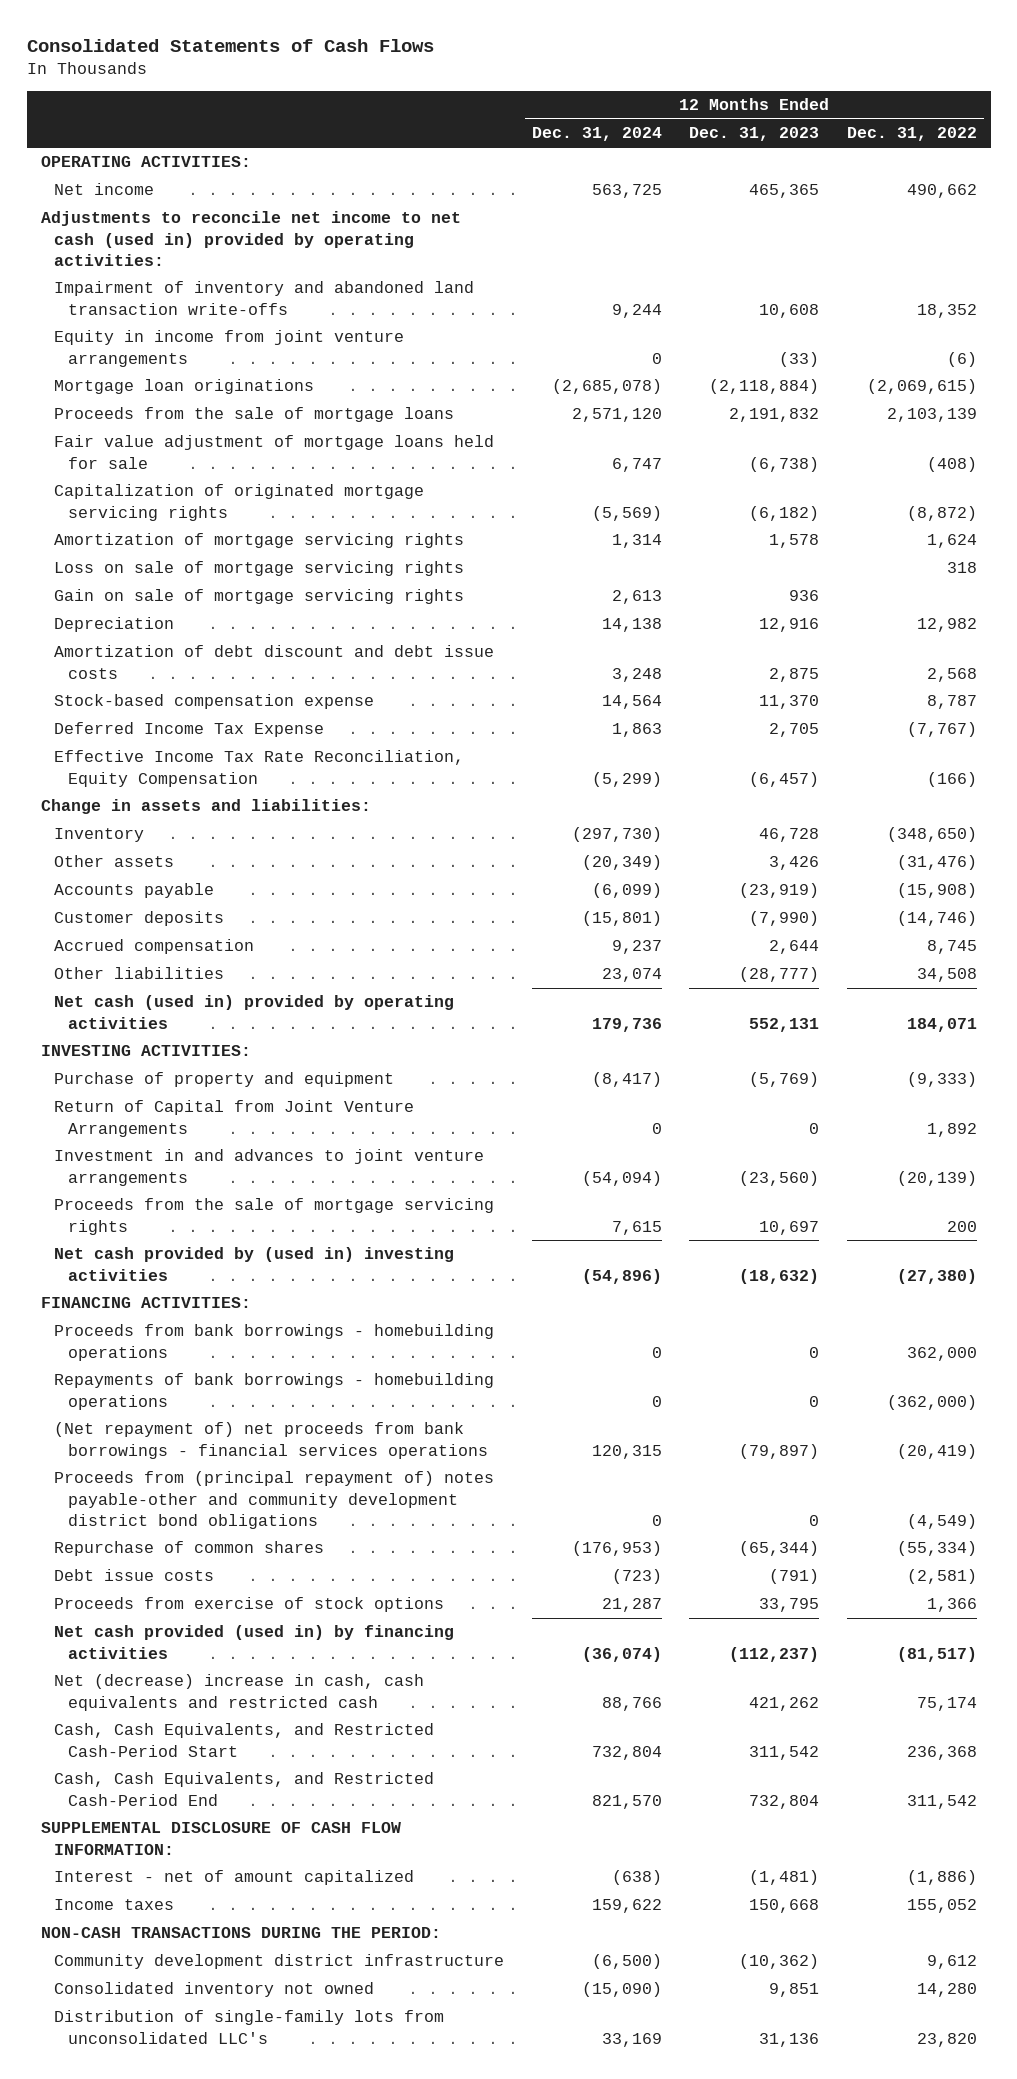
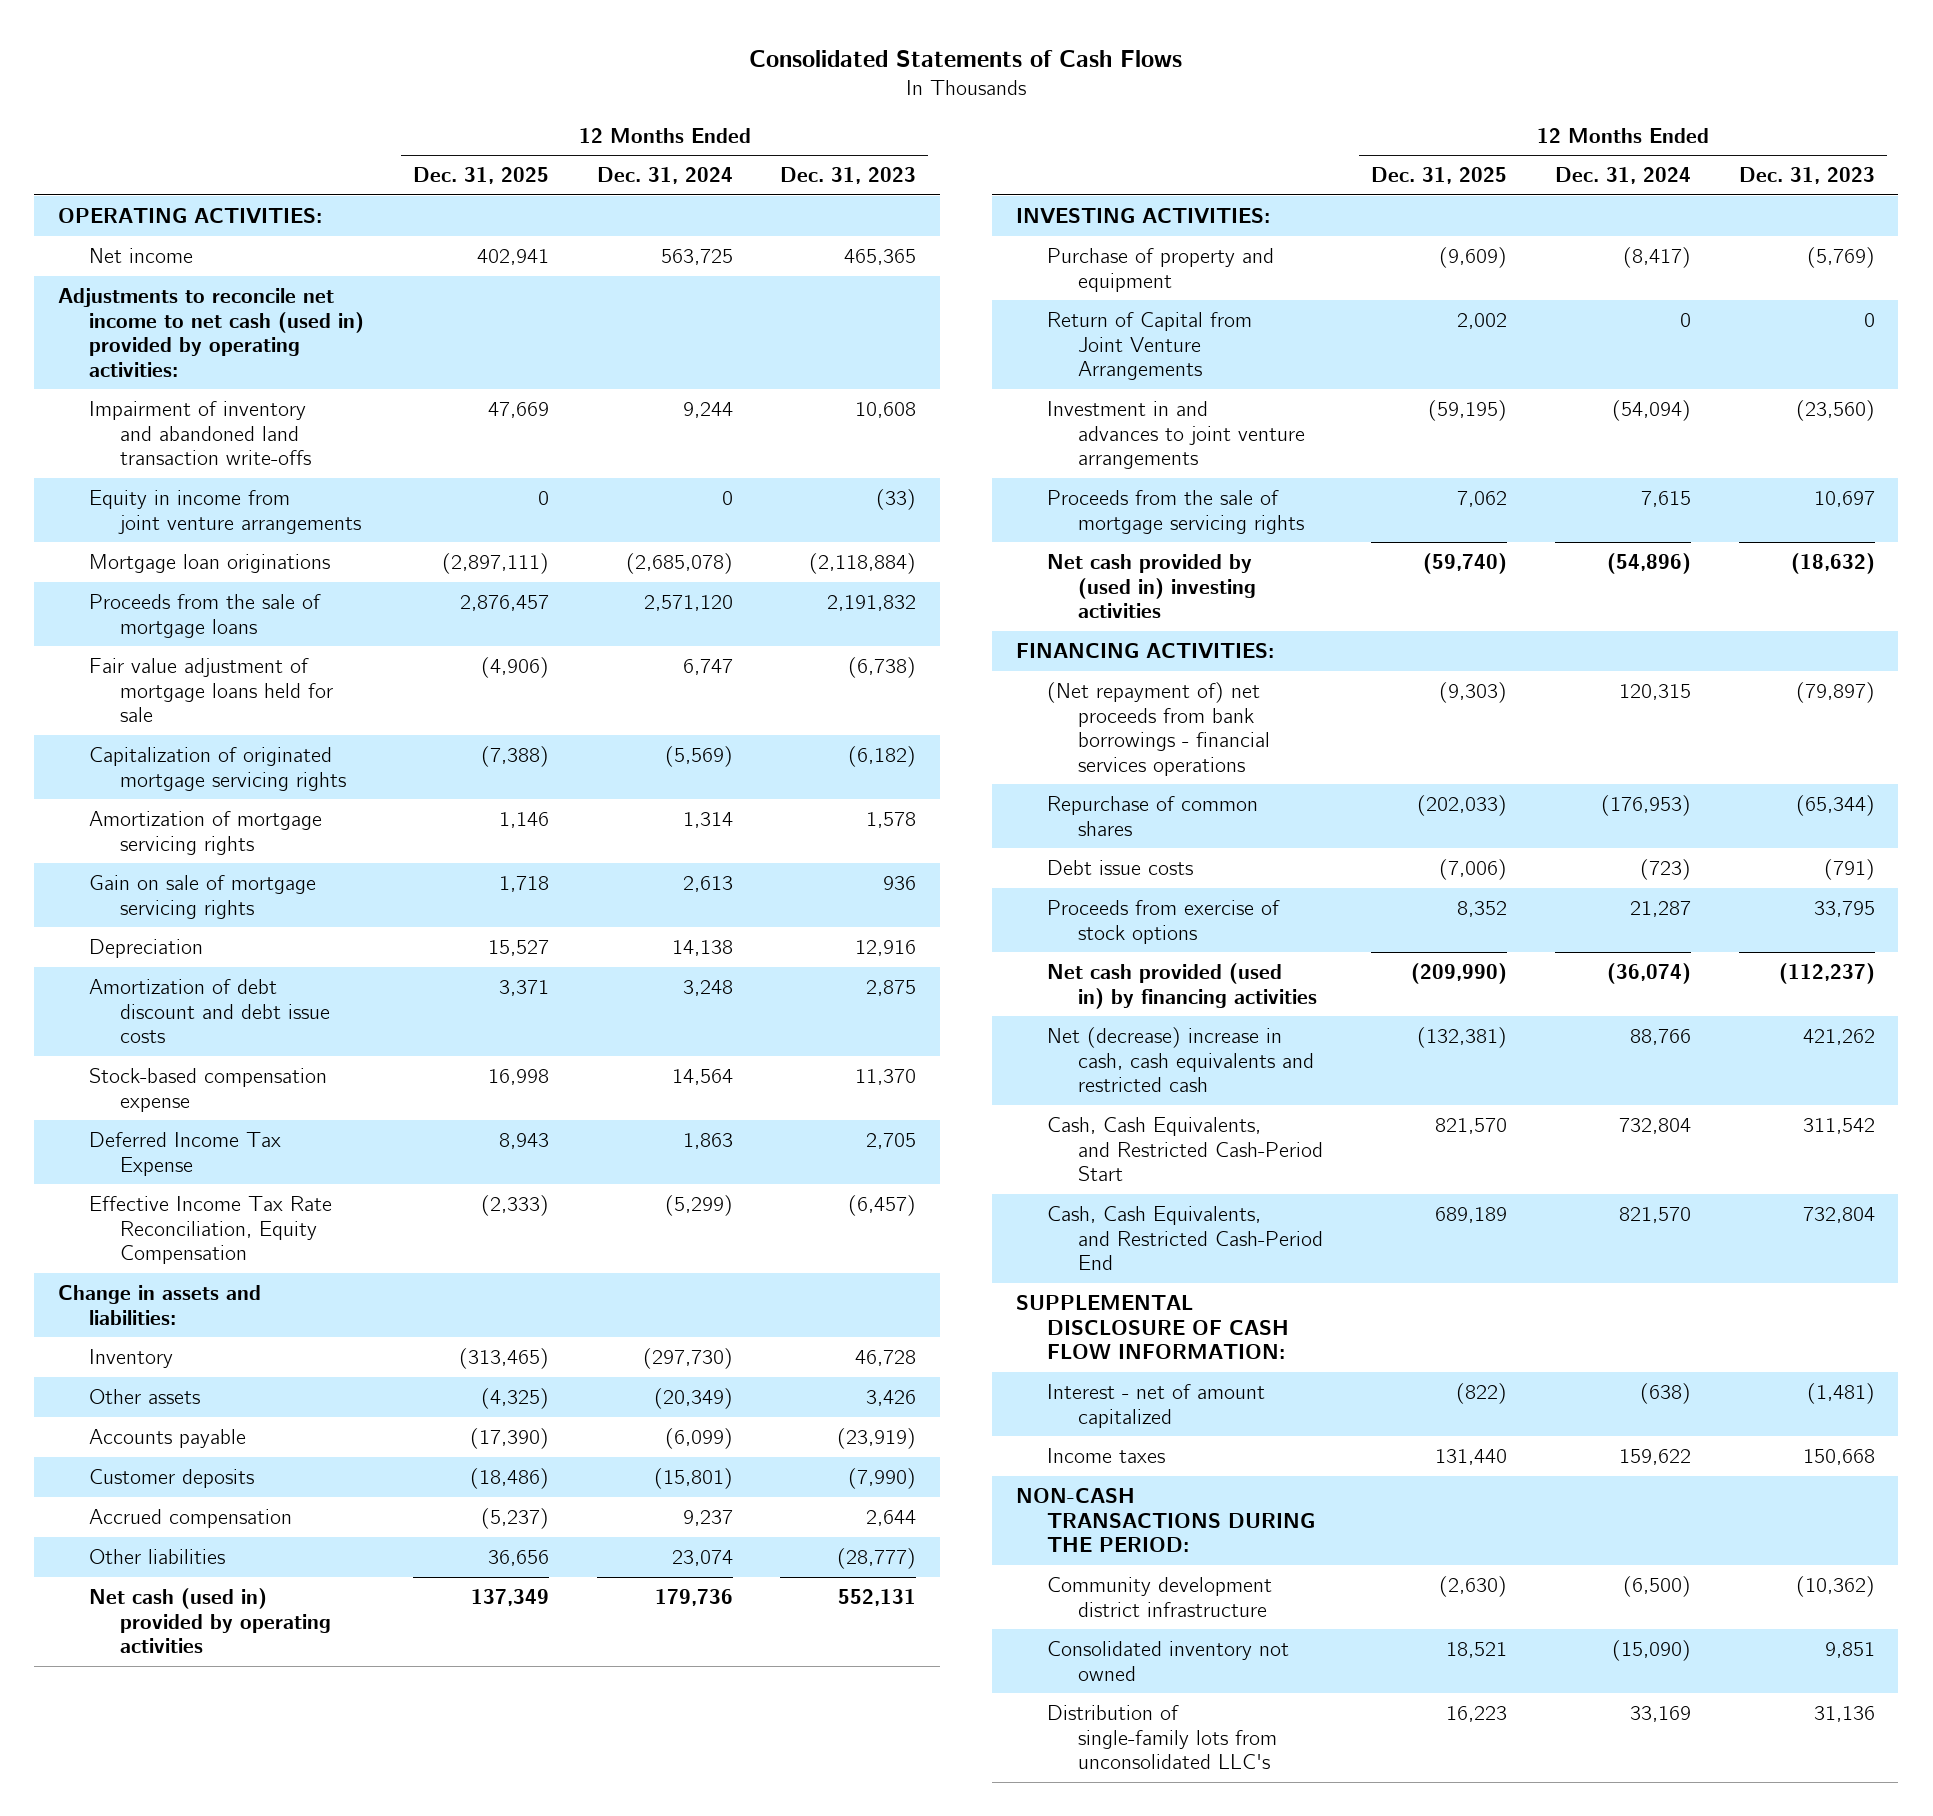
- | 12 Months Ended Dec. 31, 2024 | 12 Months Ended Dec. 31, 2023 | 12 Months Ended Dec. 31, 2022
+ | 12 Months Ended Dec. 31, 2025 | 12 Months Ended Dec. 31, 2024 | 12 Months Ended Dec. 31, 2023
- Loss on sale of mortgage servicing rights | | | 318
- Proceeds from bank borrowings - homebuilding operations | 0 | 0 | 362,000
- Repayments of bank borrowings - homebuilding operations | 0 | 0 | (362,000)
- Proceeds from (principal repayment of) notes payable-other and community development district bond obligations | 0 | 0 | (4,549)

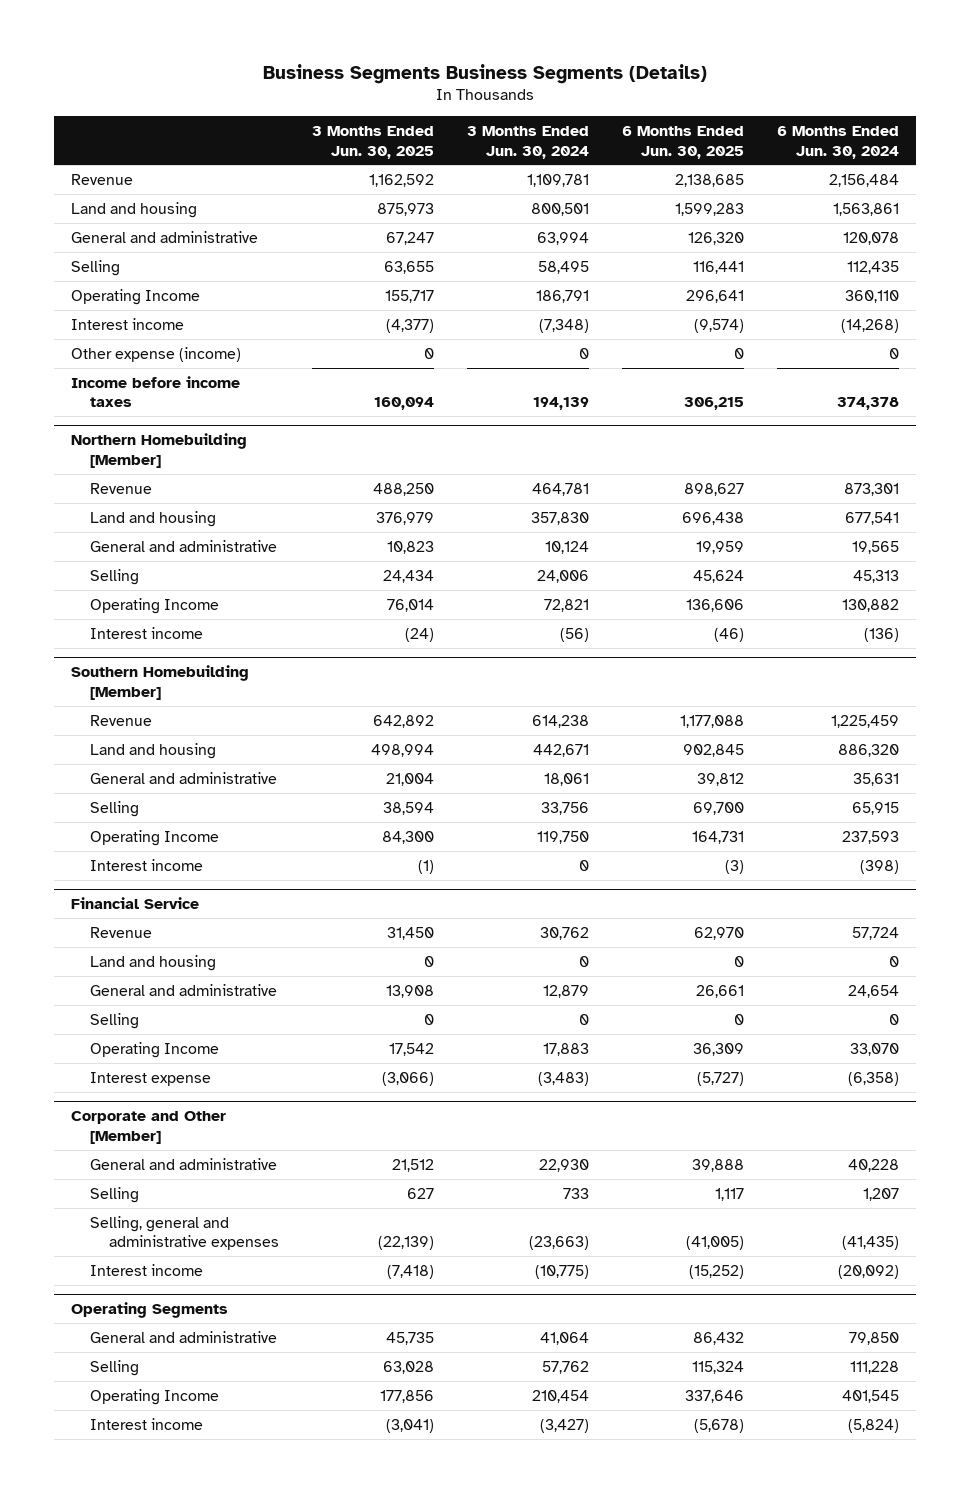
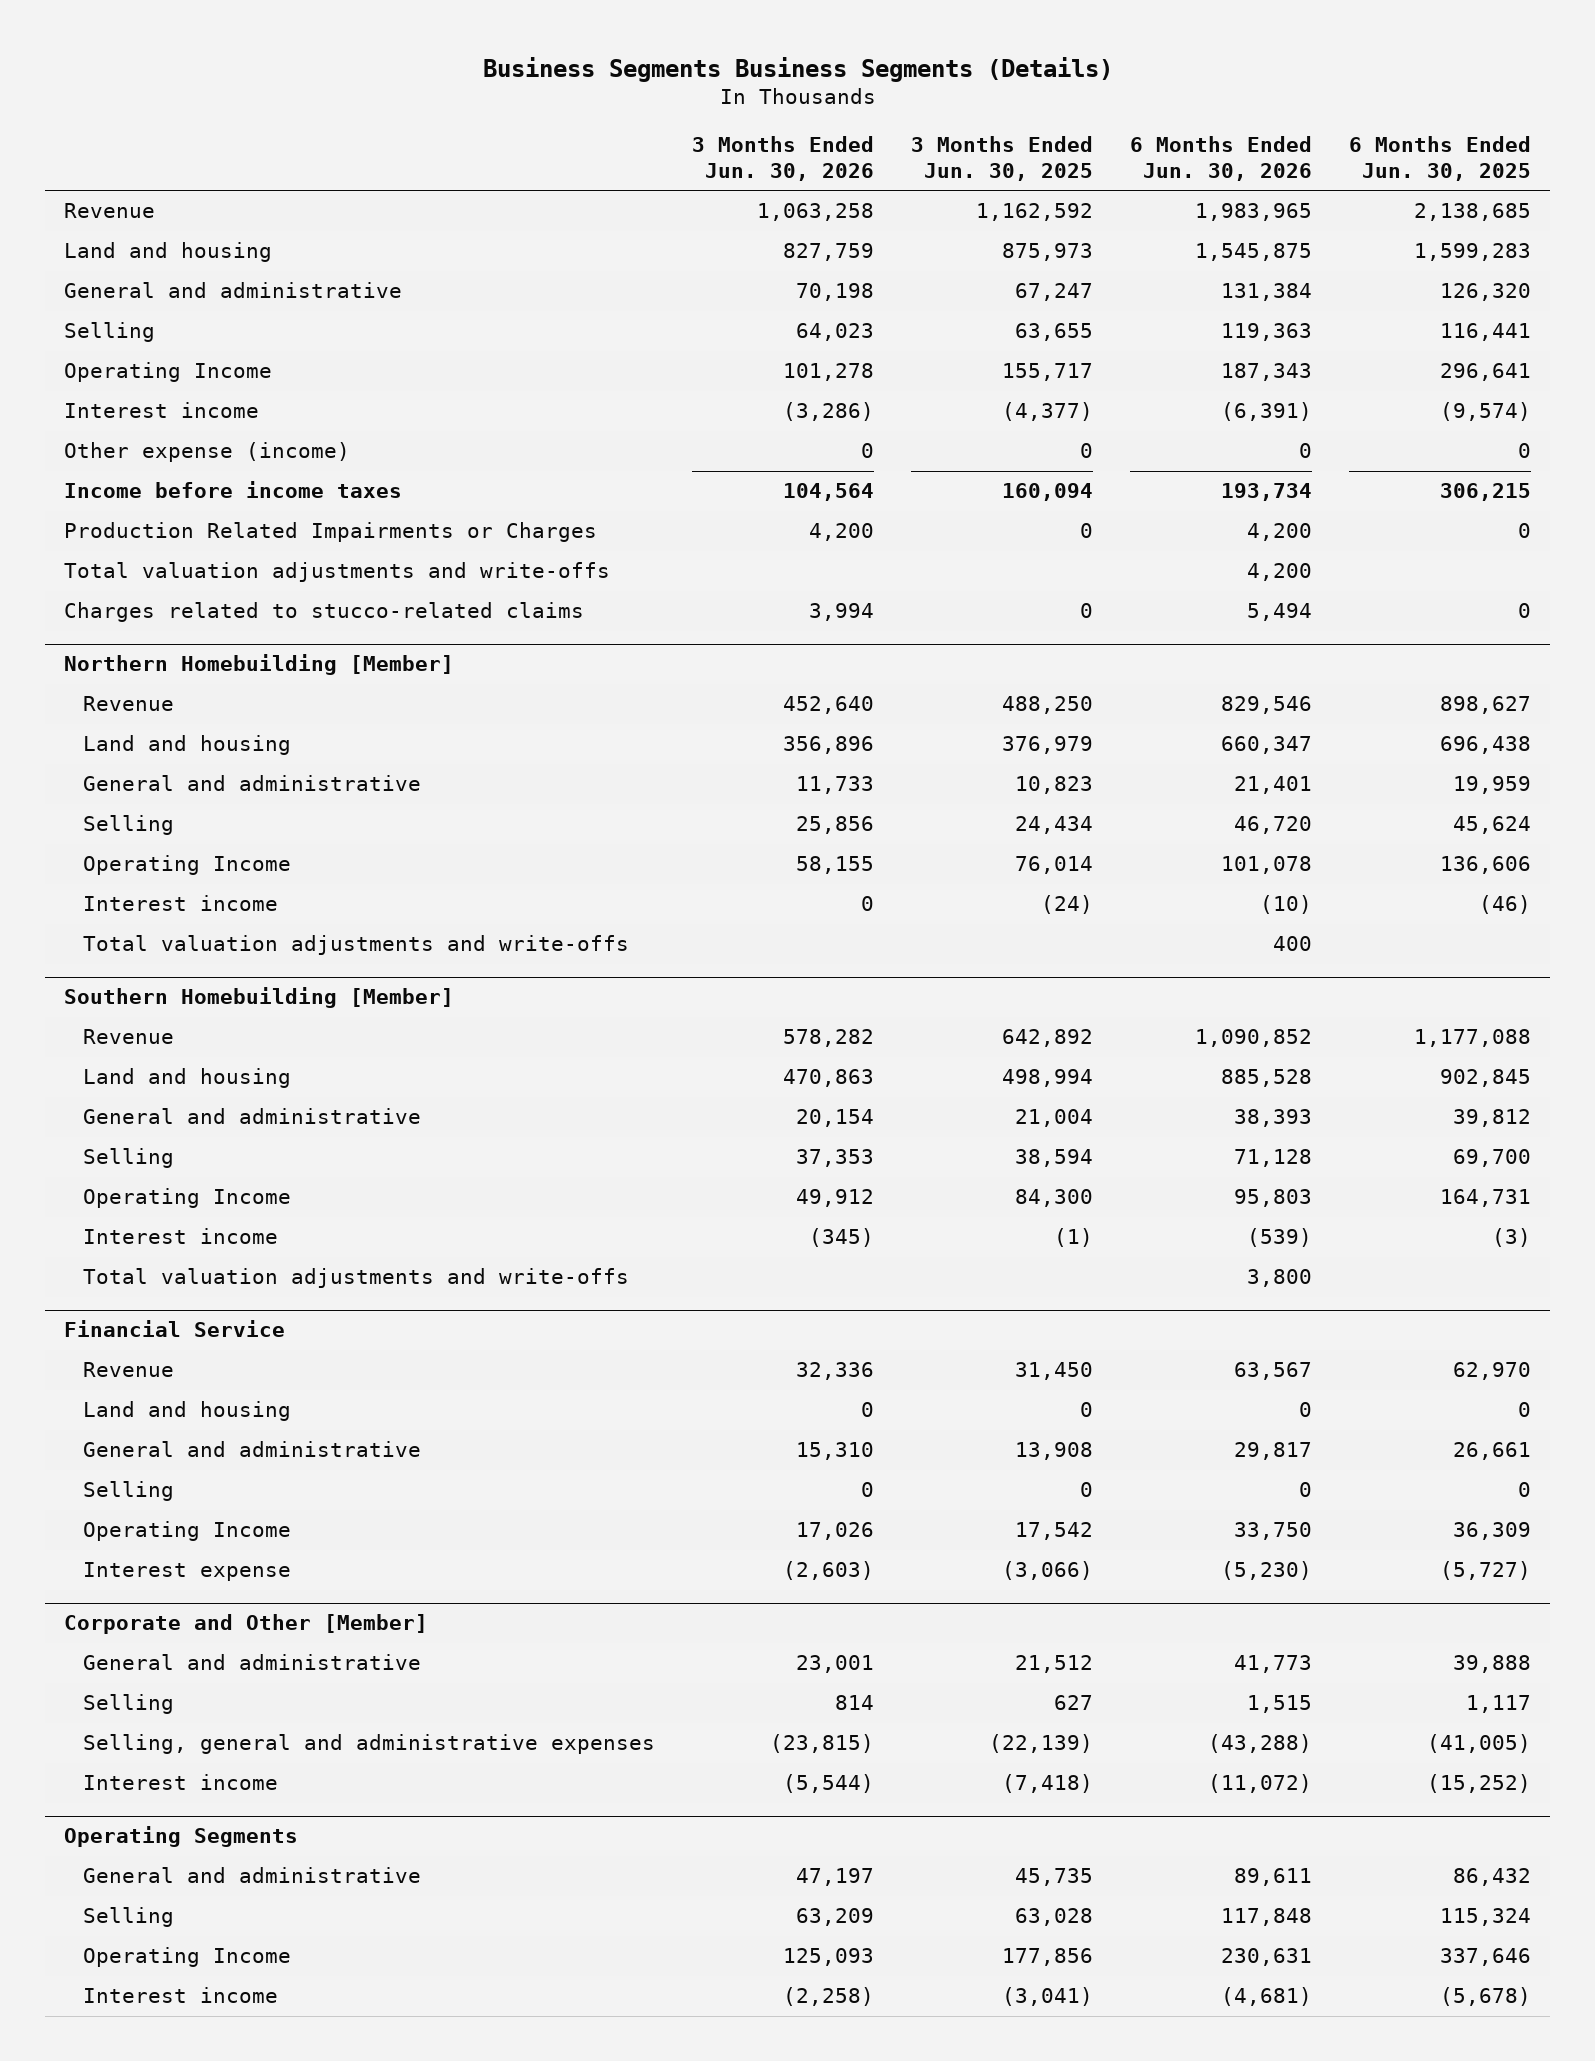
- | 3 Months Ended Jun. 30, 2025 | 3 Months Ended Jun. 30, 2024 | 6 Months Ended Jun. 30, 2025 | 6 Months Ended Jun. 30, 2024
+ | 3 Months Ended Jun. 30, 2026 | 3 Months Ended Jun. 30, 2025 | 6 Months Ended Jun. 30, 2026 | 6 Months Ended Jun. 30, 2025
+ Production Related Impairments or Charges | 4,200 | 0 | 4,200 | 0
+ Total valuation adjustments and write-offs | | | 4,200 |
+ Charges related to stucco-related claims | 3,994 | 0 | 5,494 | 0
@ Northern Homebuilding [Member]
+ Total valuation adjustments and write-offs | | | 400 |
@ Southern Homebuilding [Member]
+ Total valuation adjustments and write-offs | | | 3,800 |

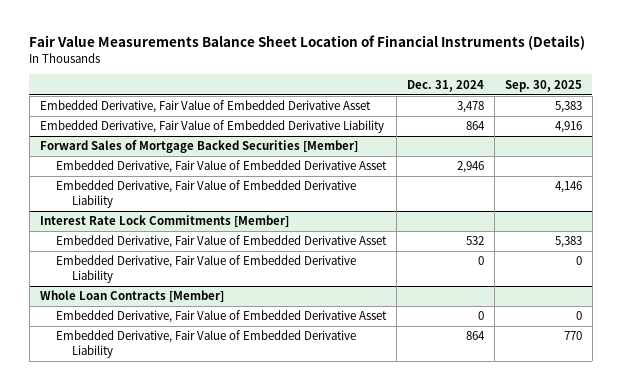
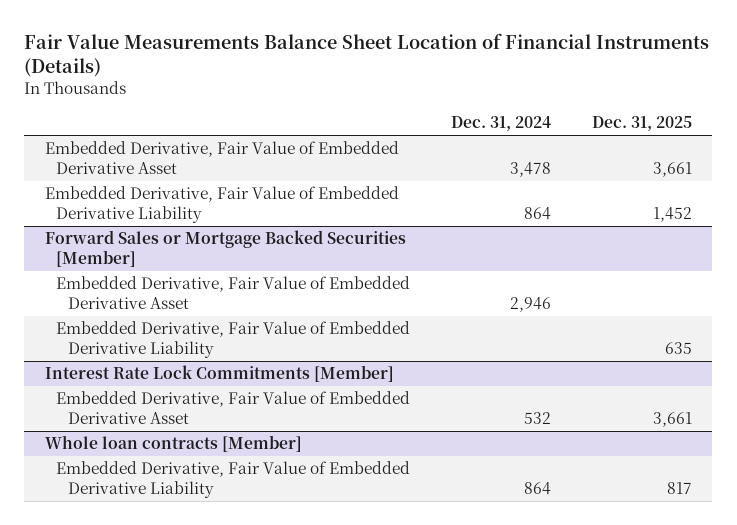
- | Dec. 31, 2024 | Sep. 30, 2025
+ | Dec. 31, 2024 | Dec. 31, 2025
- Forward Sales of Mortgage Backed Securities [Member]
+ Forward Sales or Mortgage Backed Securities [Member]
@ Interest Rate Lock Commitments [Member]
- Embedded Derivative, Fair Value of Embedded Derivative Liability | 0 | 0
- Whole Loan Contracts [Member]
- Embedded Derivative, Fair Value of Embedded Derivative Asset | 0 | 0
+ Whole loan contracts [Member]

